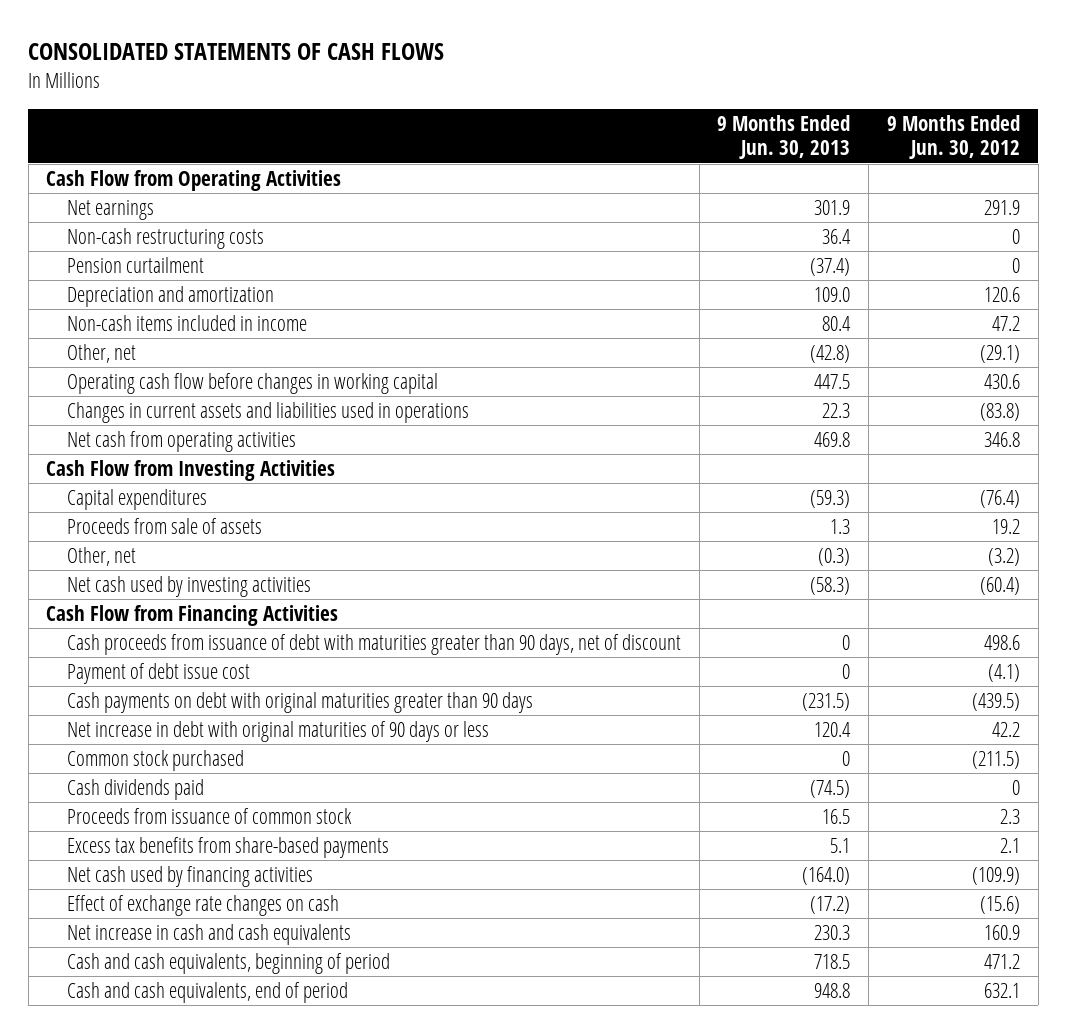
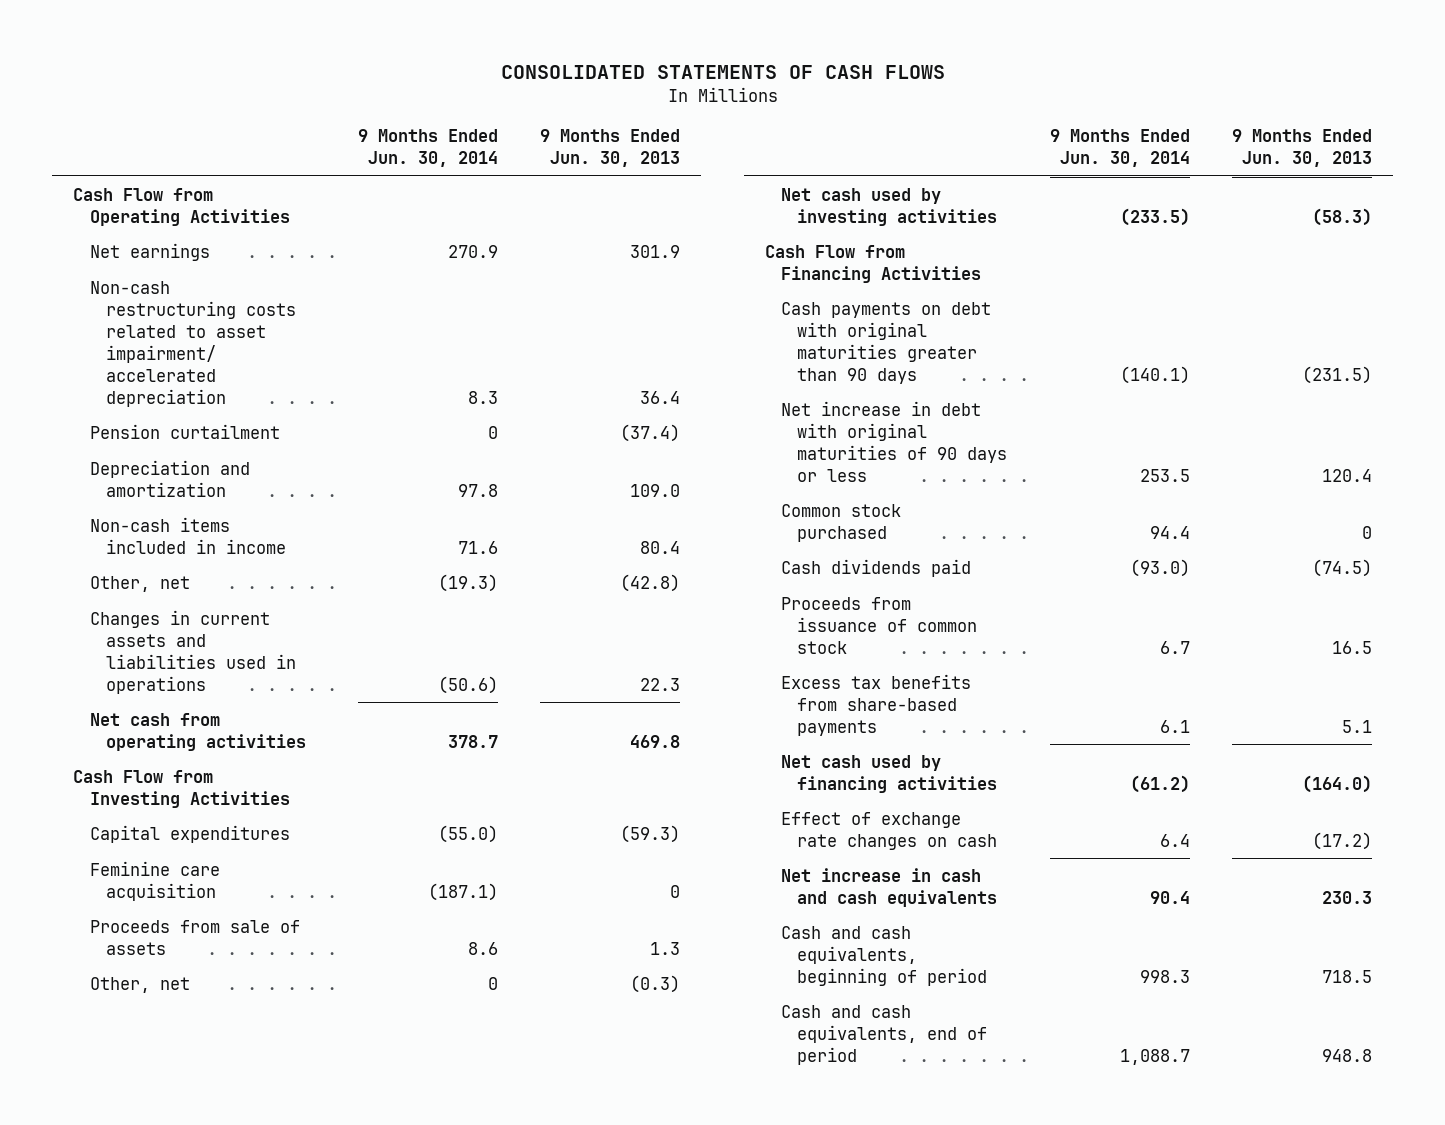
- | 9 Months Ended Jun. 30, 2013 | 9 Months Ended Jun. 30, 2012
+ | 9 Months Ended Jun. 30, 2014 | 9 Months Ended Jun. 30, 2013
- Non-cash restructuring costs | 36.4 | 0
+ Non-cash restructuring costs related to asset impairment/ accelerated depreciation | 8.3 | 36.4
- Operating cash flow before changes in working capital | 447.5 | 430.6
+ Feminine care acquisition | (187.1) | 0
- Cash proceeds from issuance of debt with maturities greater than 90 days, net of discount | 0 | 498.6
- Payment of debt issue cost | 0 | (4.1)

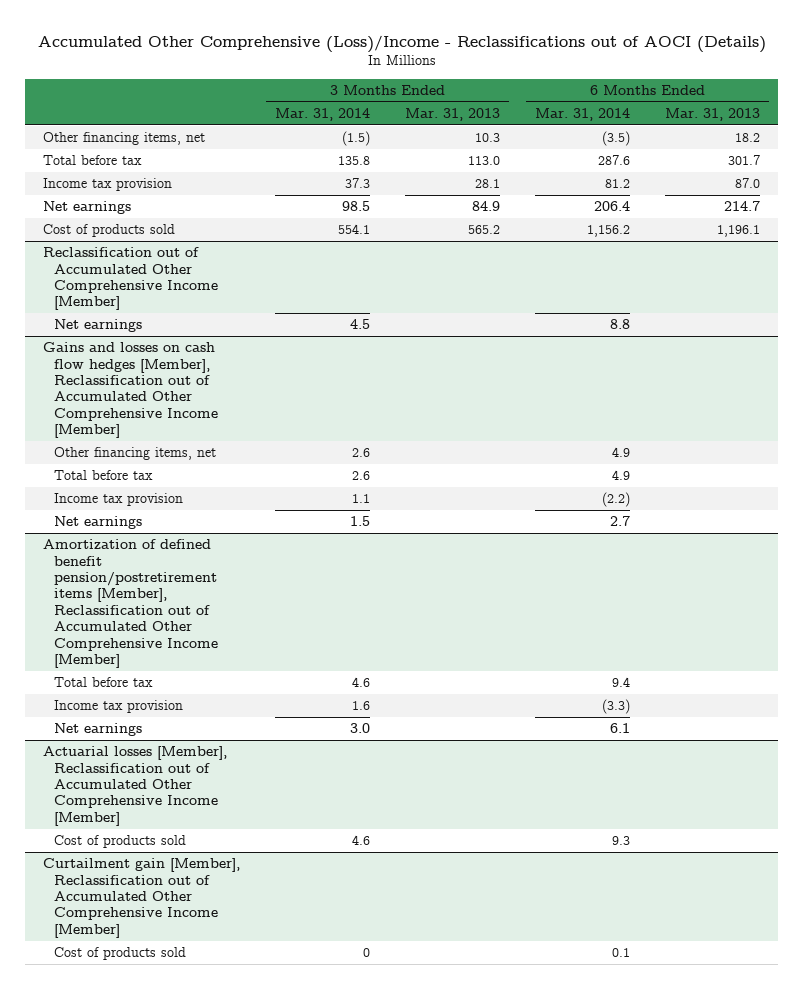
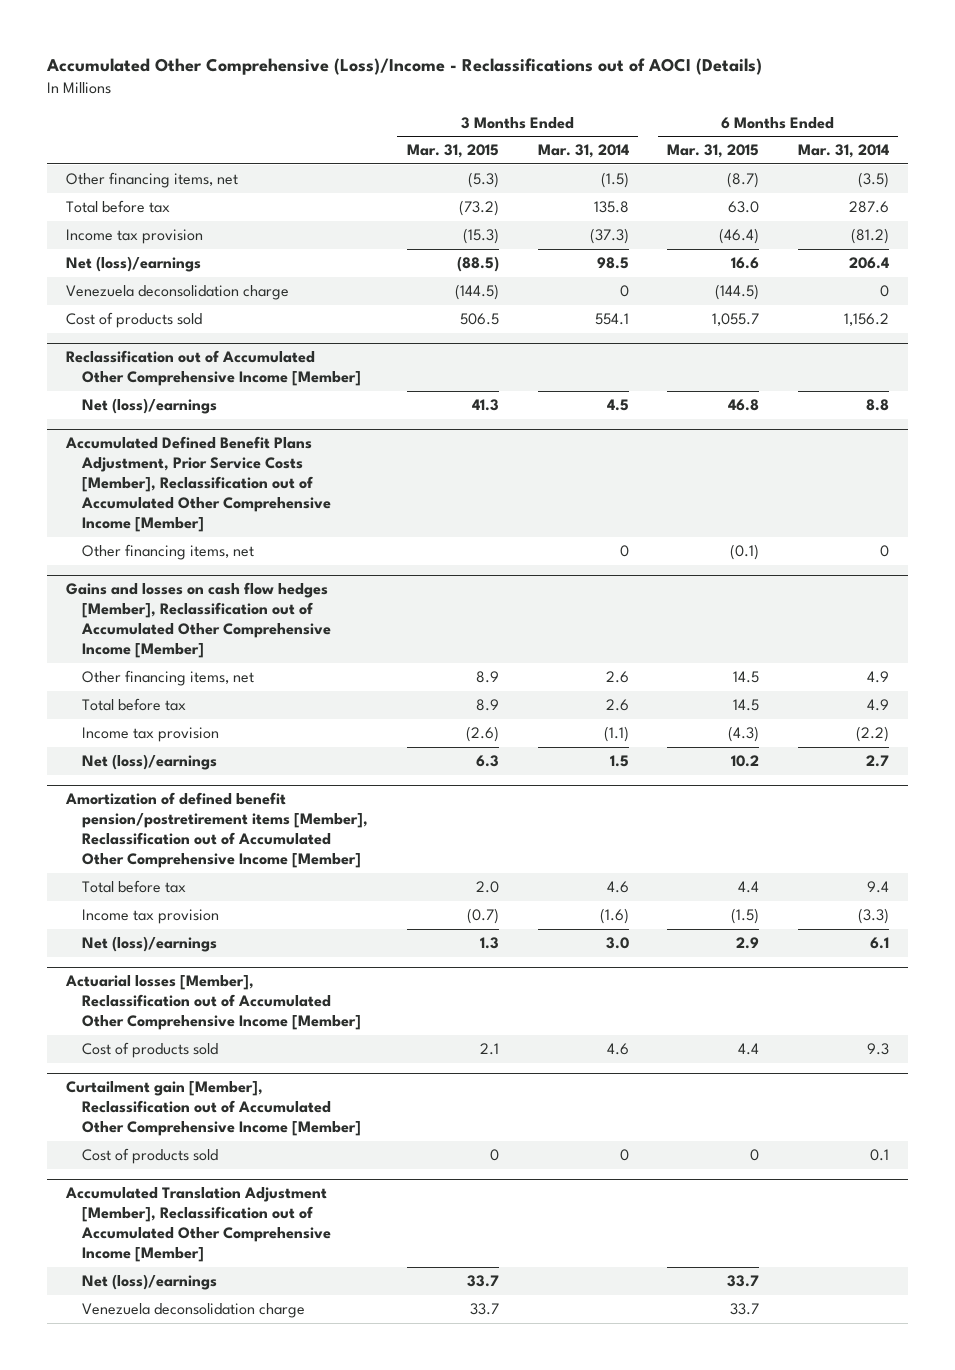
- | 3 Months Ended Mar. 31, 2014 | 3 Months Ended Mar. 31, 2013 | 6 Months Ended Mar. 31, 2014 | 6 Months Ended Mar. 31, 2013
+ | 3 Months Ended Mar. 31, 2015 | 3 Months Ended Mar. 31, 2014 | 6 Months Ended Mar. 31, 2015 | 6 Months Ended Mar. 31, 2014
- Income tax provision | 37.3 | 28.1 | 81.2 | 87.0
- Net earnings | 98.5 | 84.9 | 206.4 | 214.7
+ Income tax provision | (15.3) | (37.3) | (46.4) | (81.2)
+ Net (loss)/earnings | (88.5) | 98.5 | 16.6 | 206.4
+ Venezuela deconsolidation charge | (144.5) | 0 | (144.5) | 0
@ Reclassification out of Accumulated Other Comprehensive Income [Member]
- Net earnings | 4.5 | | 8.8 |
+ Net (loss)/earnings | 41.3 | 4.5 | 46.8 | 8.8
+ Accumulated Defined Benefit Plans Adjustment, Prior Service Costs [Member], Reclassification out of Accumulated Other Comprehensive Income [Member]
+ Other financing items, net | | 0 | (0.1) | 0
@ Gains and losses on cash flow hedges [Member], Reclassification out of Accumulated Other Comprehensive Income [Member]
- Income tax provision | 1.1 | | (2.2) |
- Net earnings | 1.5 | | 2.7 |
+ Income tax provision | (2.6) | (1.1) | (4.3) | (2.2)
+ Net (loss)/earnings | 6.3 | 1.5 | 10.2 | 2.7
@ Amortization of defined benefit pension/postretirement items [Member], Reclassification out of Accumulated Other Comprehensive Income [Member]
- Income tax provision | 1.6 | | (3.3) |
- Net earnings | 3.0 | | 6.1 |
+ Income tax provision | (0.7) | (1.6) | (1.5) | (3.3)
+ Net (loss)/earnings | 1.3 | 3.0 | 2.9 | 6.1
+ Accumulated Translation Adjustment [Member], Reclassification out of Accumulated Other Comprehensive Income [Member]
+ Net (loss)/earnings | 33.7 | | 33.7 |
+ Venezuela deconsolidation charge | 33.7 | | 33.7 |

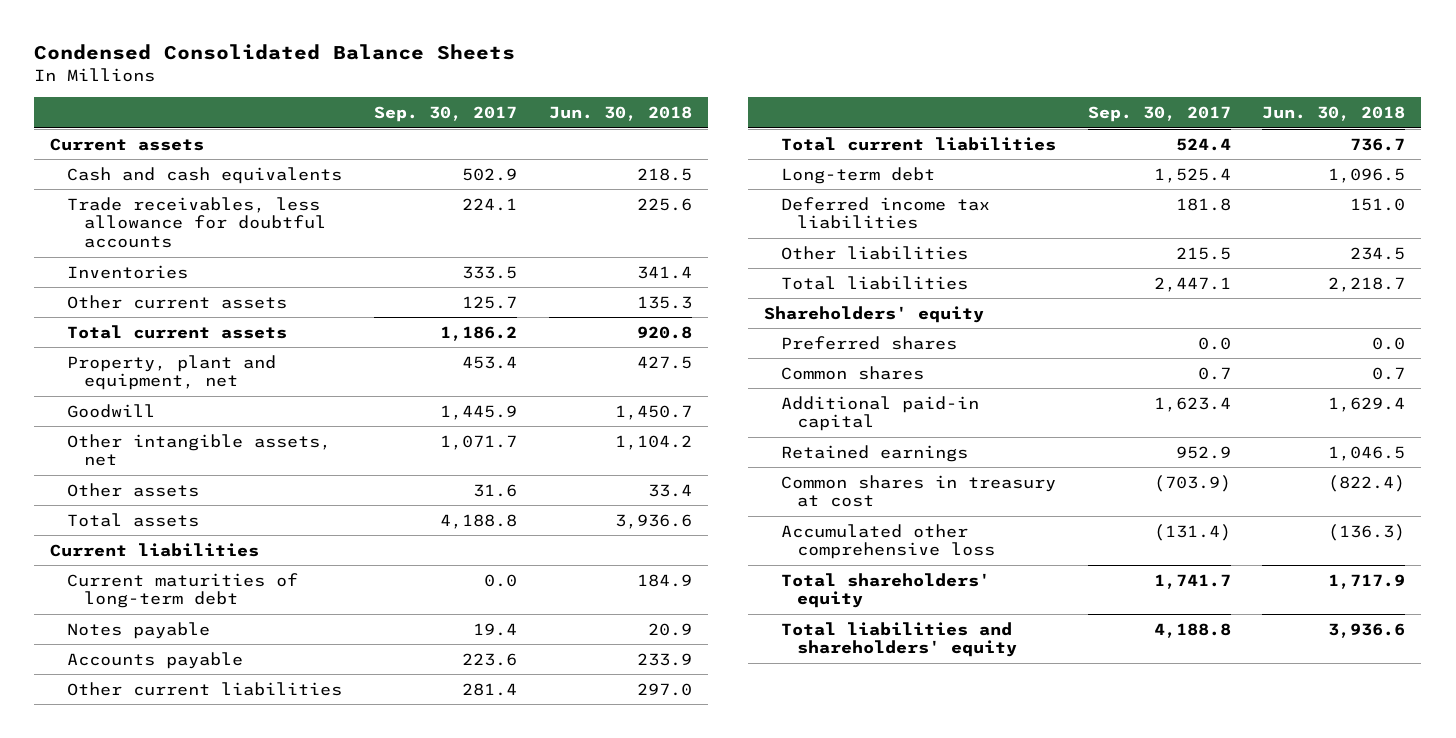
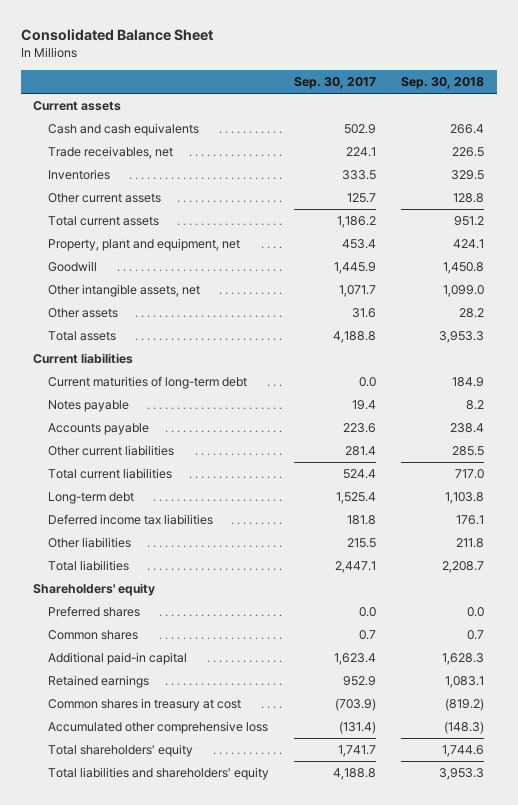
- Condensed Consolidated Balance Sheets
+ Consolidated Balance Sheet
- | Sep. 30, 2017 | Jun. 30, 2018
+ | Sep. 30, 2017 | Sep. 30, 2018
- Trade receivables, less allowance for doubtful accounts | 224.1 | 225.6
+ Trade receivables, net | 224.1 | 226.5

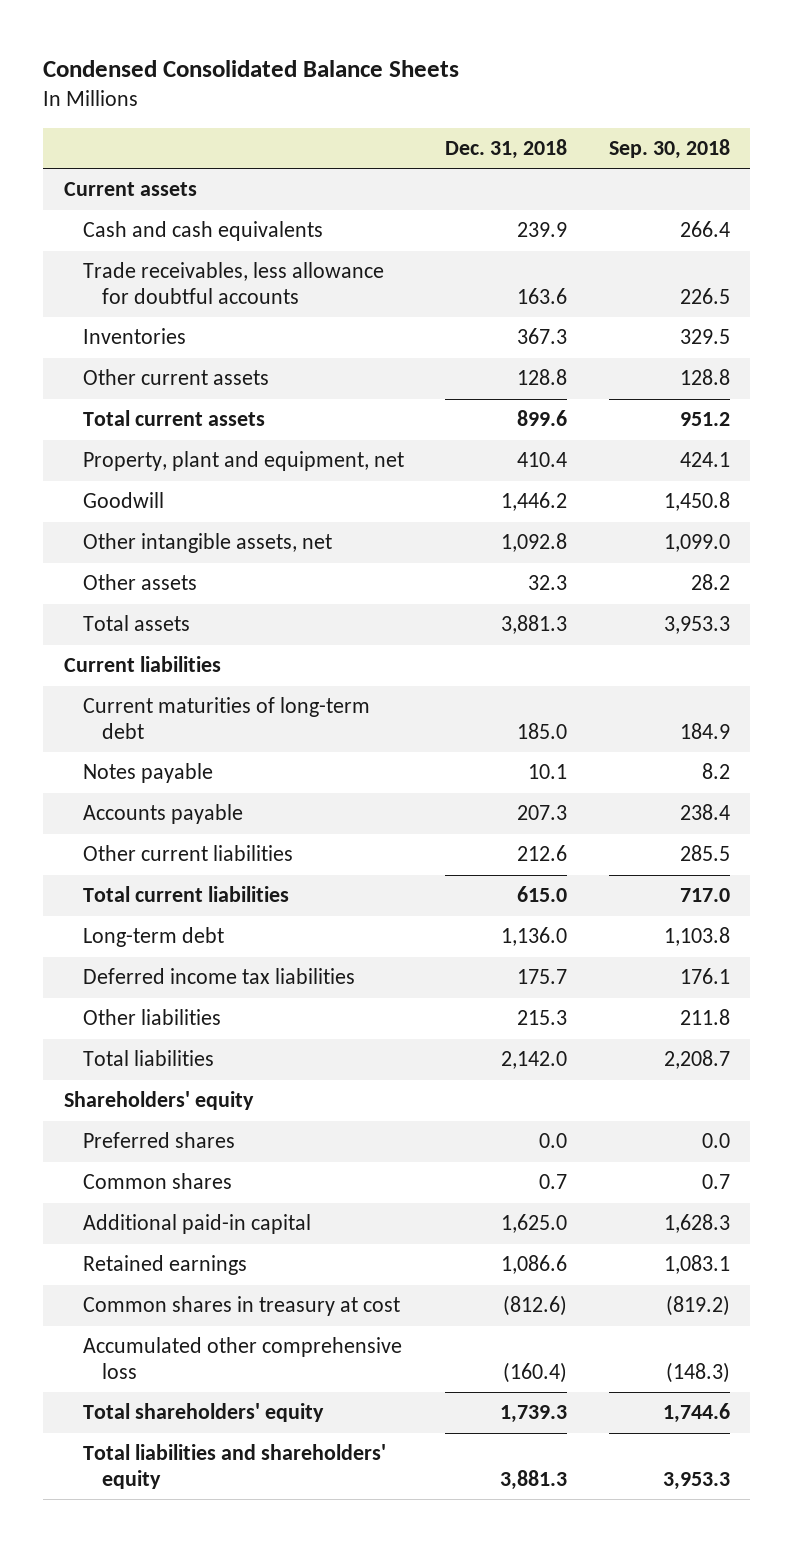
- Consolidated Balance Sheet
+ Condensed Consolidated Balance Sheets
- | Sep. 30, 2017 | Sep. 30, 2018
+ | Dec. 31, 2018 | Sep. 30, 2018
- Trade receivables, net | 224.1 | 226.5
+ Trade receivables, less allowance for doubtful accounts | 163.6 | 226.5

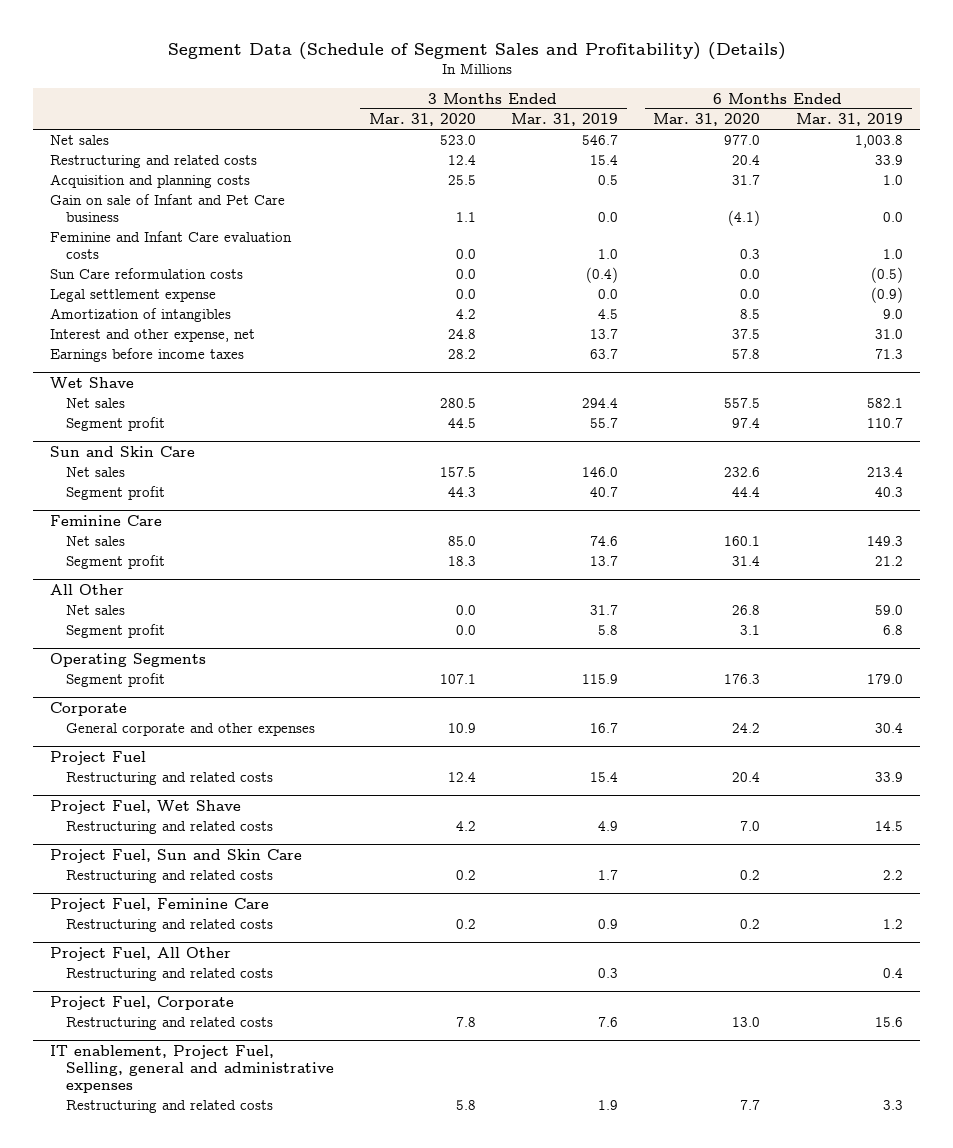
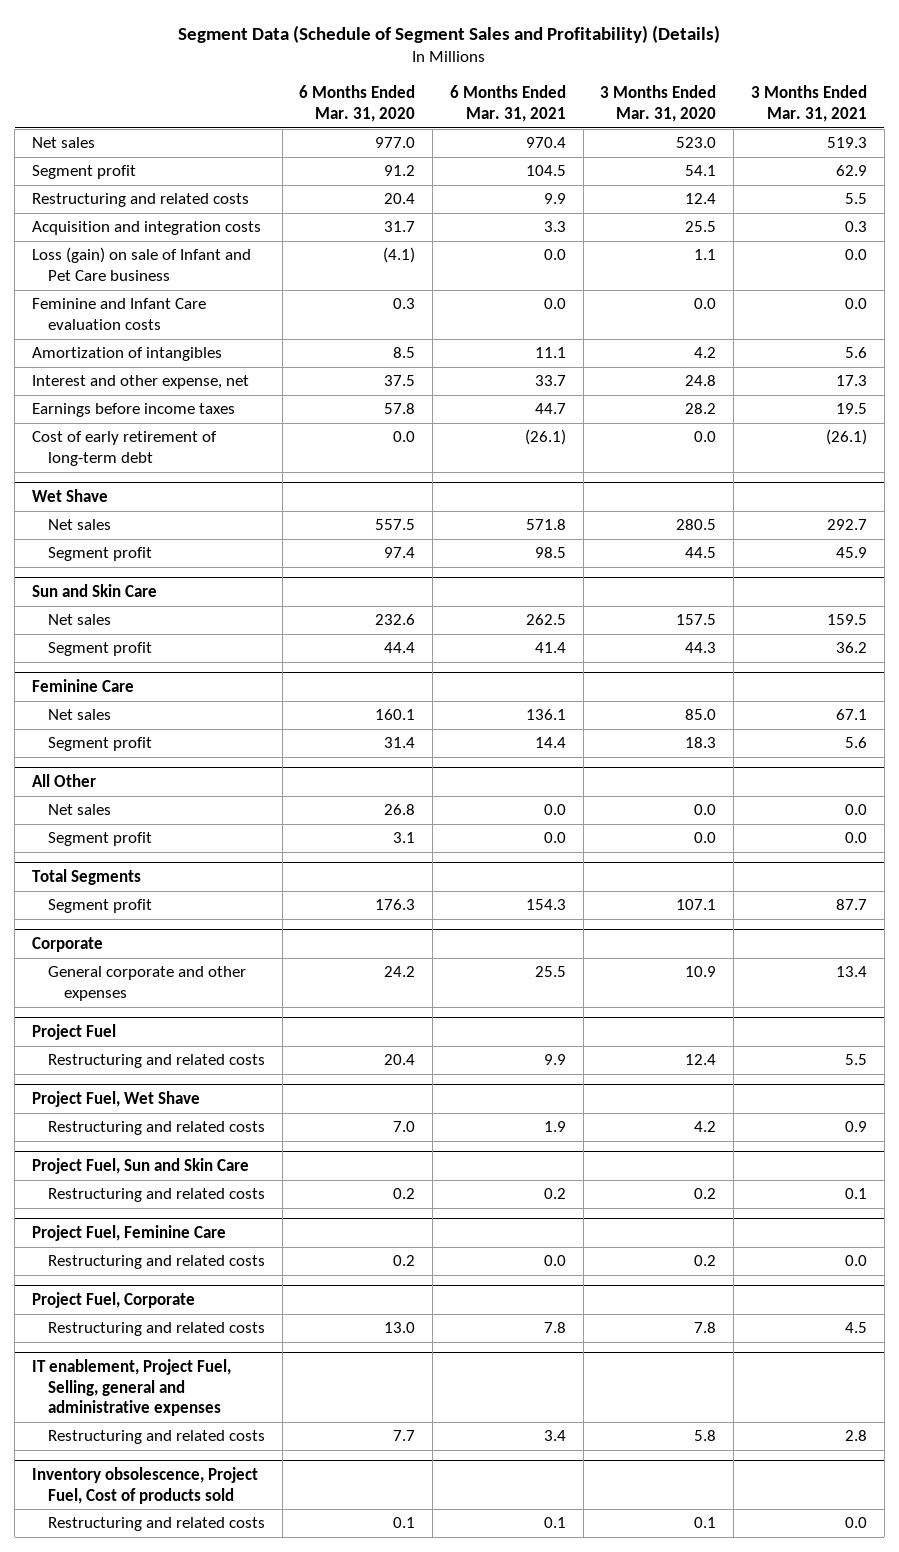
- | 3 Months Ended Mar. 31, 2020 | 3 Months Ended Mar. 31, 2019 | 6 Months Ended Mar. 31, 2020 | 6 Months Ended Mar. 31, 2019
+ | 6 Months Ended Mar. 31, 2020 | 6 Months Ended Mar. 31, 2021 | 3 Months Ended Mar. 31, 2020 | 3 Months Ended Mar. 31, 2021
+ Segment profit | 91.2 | 104.5 | 54.1 | 62.9
- Acquisition and planning costs | 25.5 | 0.5 | 31.7 | 1.0
- Gain on sale of Infant and Pet Care business | 1.1 | 0.0 | (4.1) | 0.0
+ Acquisition and integration costs | 31.7 | 3.3 | 25.5 | 0.3
+ Loss (gain) on sale of Infant and Pet Care business | (4.1) | 0.0 | 1.1 | 0.0
- Sun Care reformulation costs | 0.0 | (0.4) | 0.0 | (0.5)
- Legal settlement expense | 0.0 | 0.0 | 0.0 | (0.9)
+ Cost of early retirement of long-term debt | 0.0 | (26.1) | 0.0 | (26.1)
- Operating Segments
+ Total Segments
- Project Fuel, All Other
- Restructuring and related costs | | 0.3 | | 0.4
+ Inventory obsolescence, Project Fuel, Cost of products sold
+ Restructuring and related costs | 0.1 | 0.1 | 0.1 | 0.0

